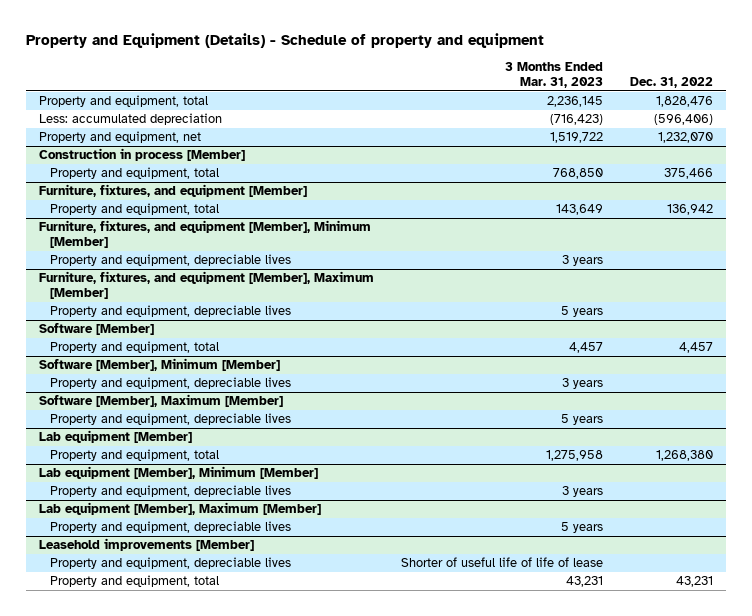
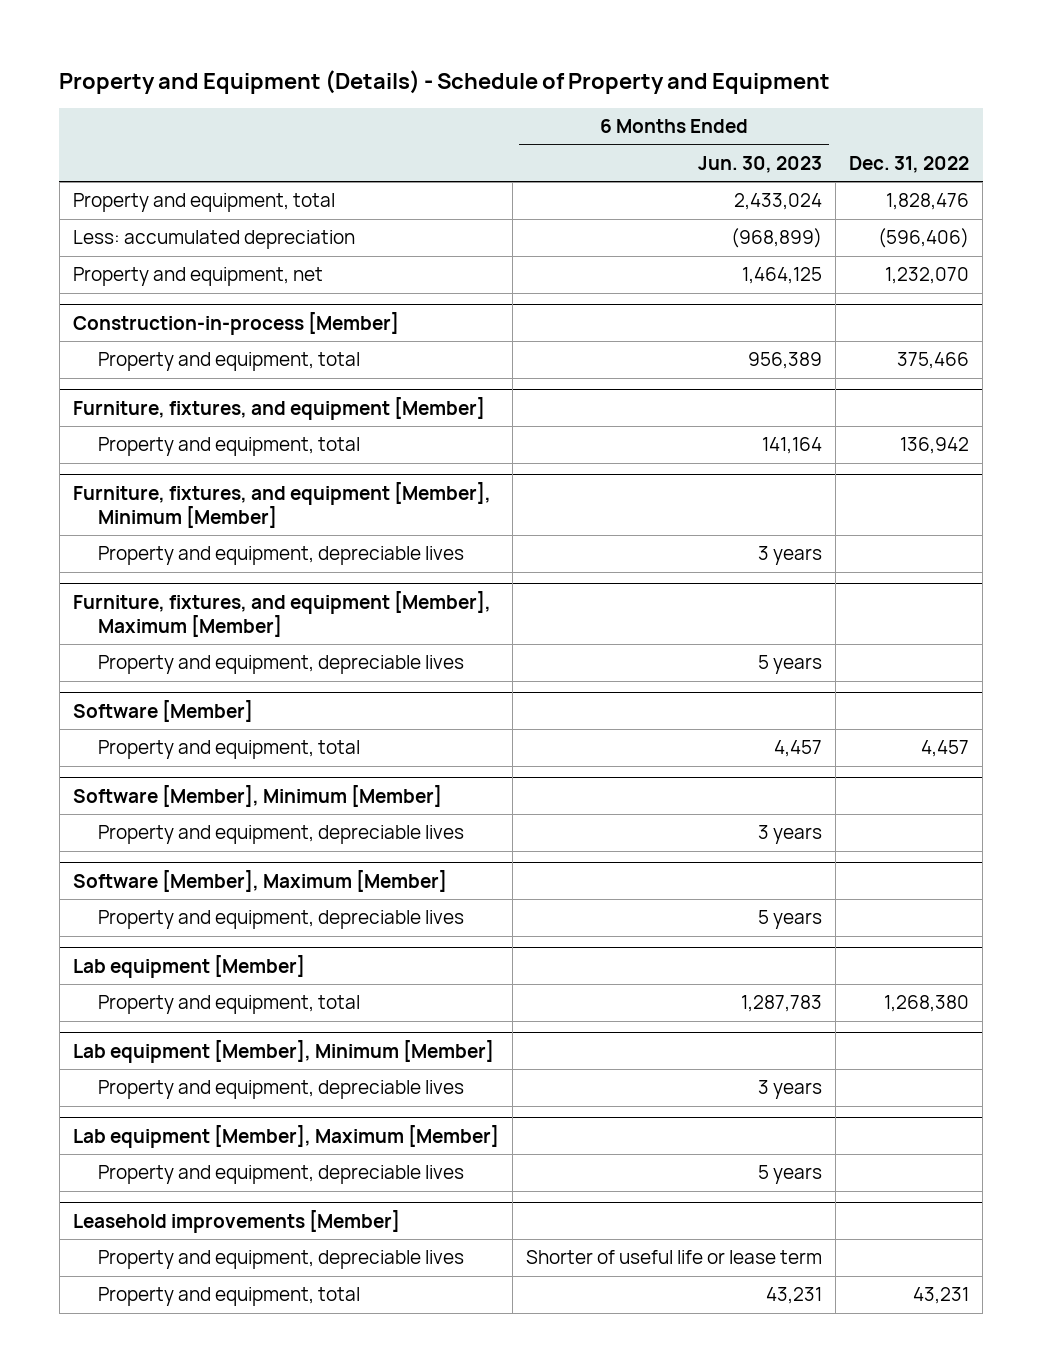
- Property and Equipment (Details) - Schedule of property and equipment
+ Property and Equipment (Details) - Schedule of Property and Equipment
- | 3 Months Ended Mar. 31, 2023 | Dec. 31, 2022
+ | 6 Months Ended Jun. 30, 2023 | Dec. 31, 2022
- Construction in process [Member]
+ Construction-in-process [Member]

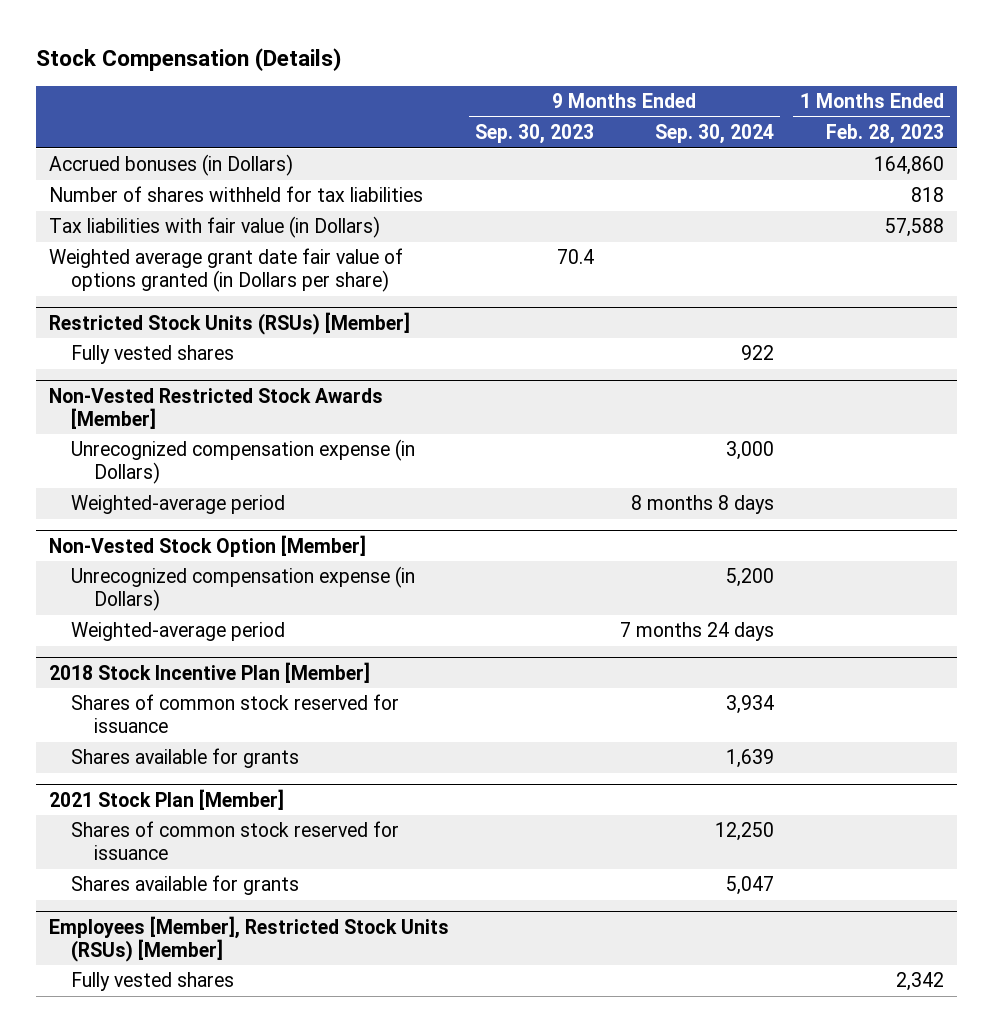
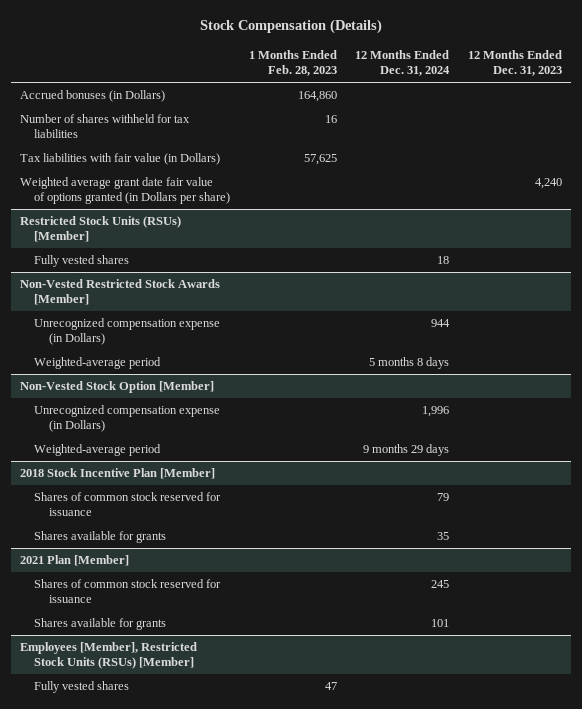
- | 9 Months Ended Sep. 30, 2023 | 9 Months Ended Sep. 30, 2024 | 1 Months Ended Feb. 28, 2023
+ | 1 Months Ended Feb. 28, 2023 | 12 Months Ended Dec. 31, 2024 | 12 Months Ended Dec. 31, 2023
- Number of shares withheld for tax liabilities | | | 818
- Tax liabilities with fair value (in Dollars) | | | 57,588
+ Number of shares withheld for tax liabilities | 16 | |
+ Tax liabilities with fair value (in Dollars) | 57,625 | |
- 2021 Stock Plan [Member]
+ 2021 Plan [Member]
@ Employees [Member], Restricted Stock Units (RSUs) [Member]
- Fully vested shares | | | 2,342
+ Fully vested shares | 47 | |

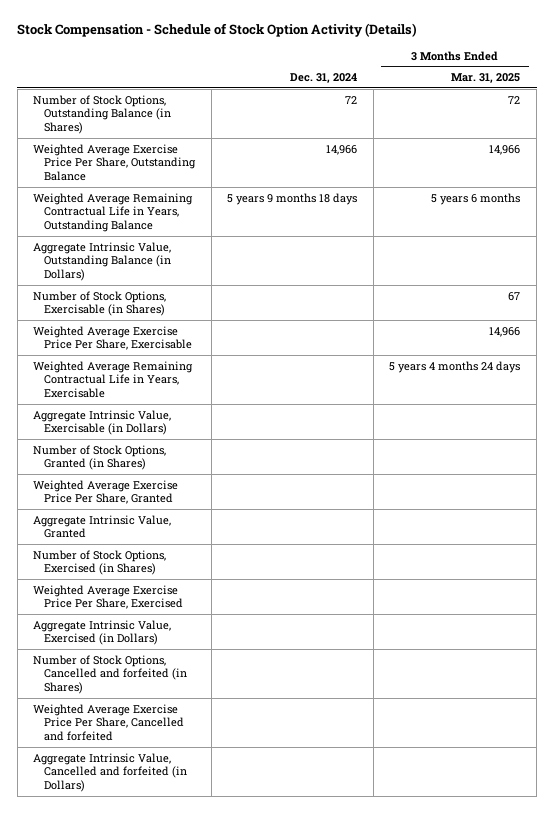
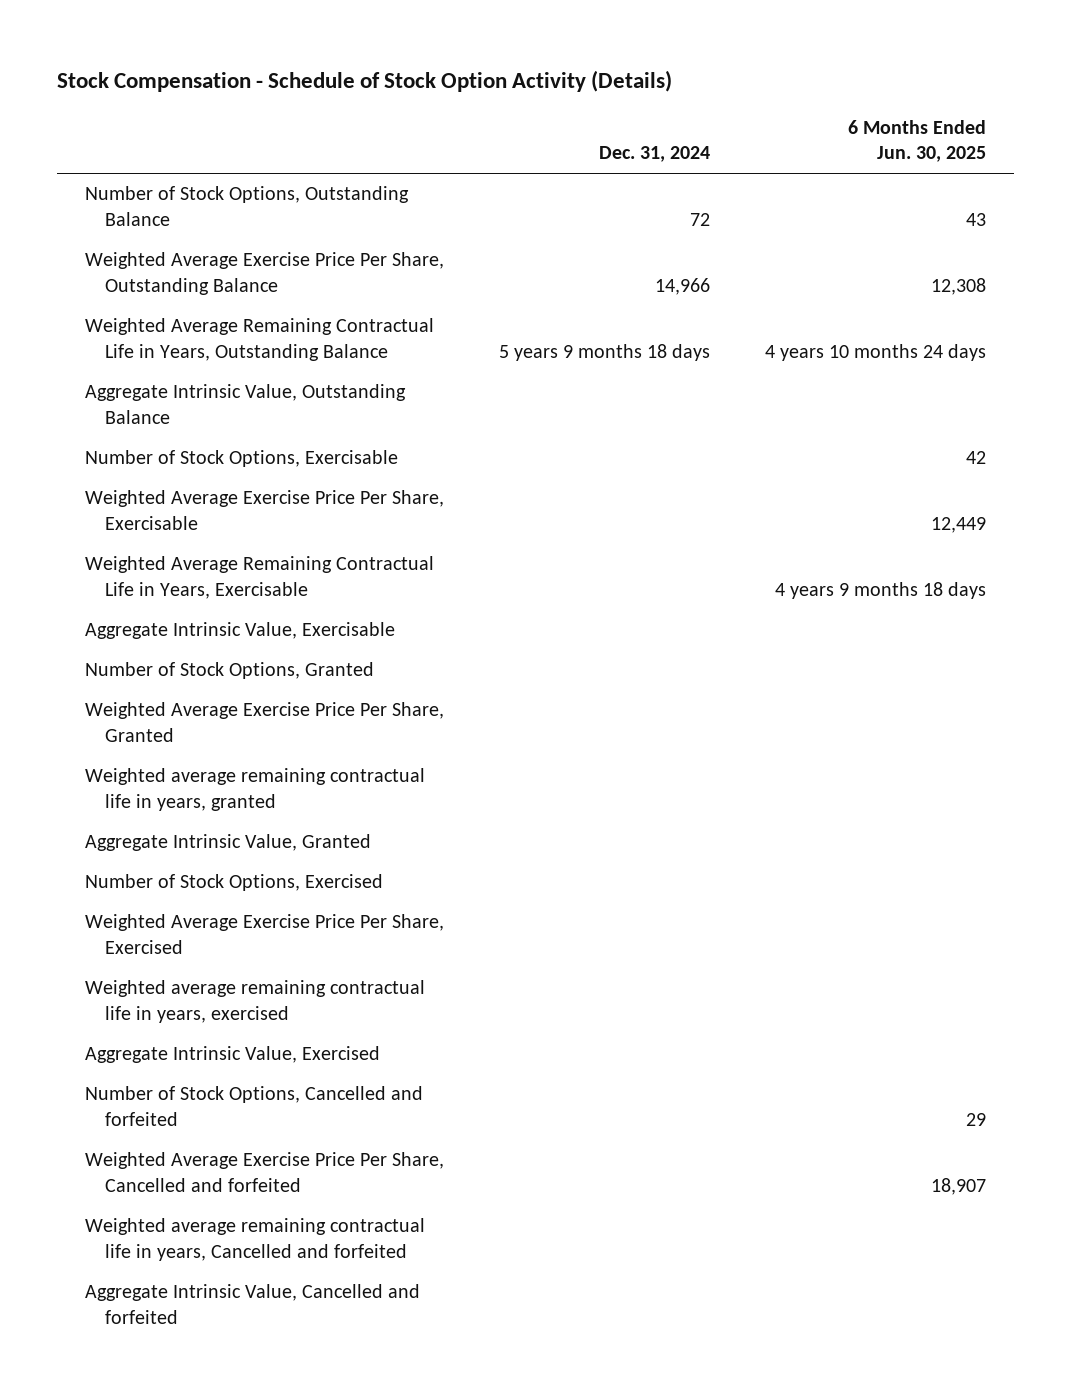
- | Dec. 31, 2024 | 3 Months Ended Mar. 31, 2025
+ | Dec. 31, 2024 | 6 Months Ended Jun. 30, 2025
- Number of Stock Options, Outstanding Balance (in Shares) | 72 | 72
+ Number of Stock Options, Outstanding Balance | 72 | 43
- Aggregate Intrinsic Value, Outstanding Balance (in Dollars)
- Number of Stock Options, Exercisable (in Shares) | | 67
+ Aggregate Intrinsic Value, Outstanding Balance
+ Number of Stock Options, Exercisable | | 42
- Aggregate Intrinsic Value, Exercisable (in Dollars)
- Number of Stock Options, Granted (in Shares)
+ Aggregate Intrinsic Value, Exercisable
+ Number of Stock Options, Granted
+ Weighted average remaining contractual life in years, granted
- Number of Stock Options, Exercised (in Shares)
+ Number of Stock Options, Exercised
- Aggregate Intrinsic Value, Exercised (in Dollars)
- Number of Stock Options, Cancelled and forfeited (in Shares)
+ Weighted average remaining contractual life in years, exercised
+ Aggregate Intrinsic Value, Exercised
+ Number of Stock Options, Cancelled and forfeited | | 29
- Aggregate Intrinsic Value, Cancelled and forfeited (in Dollars)
+ Weighted average remaining contractual life in years, Cancelled and forfeited
+ Aggregate Intrinsic Value, Cancelled and forfeited

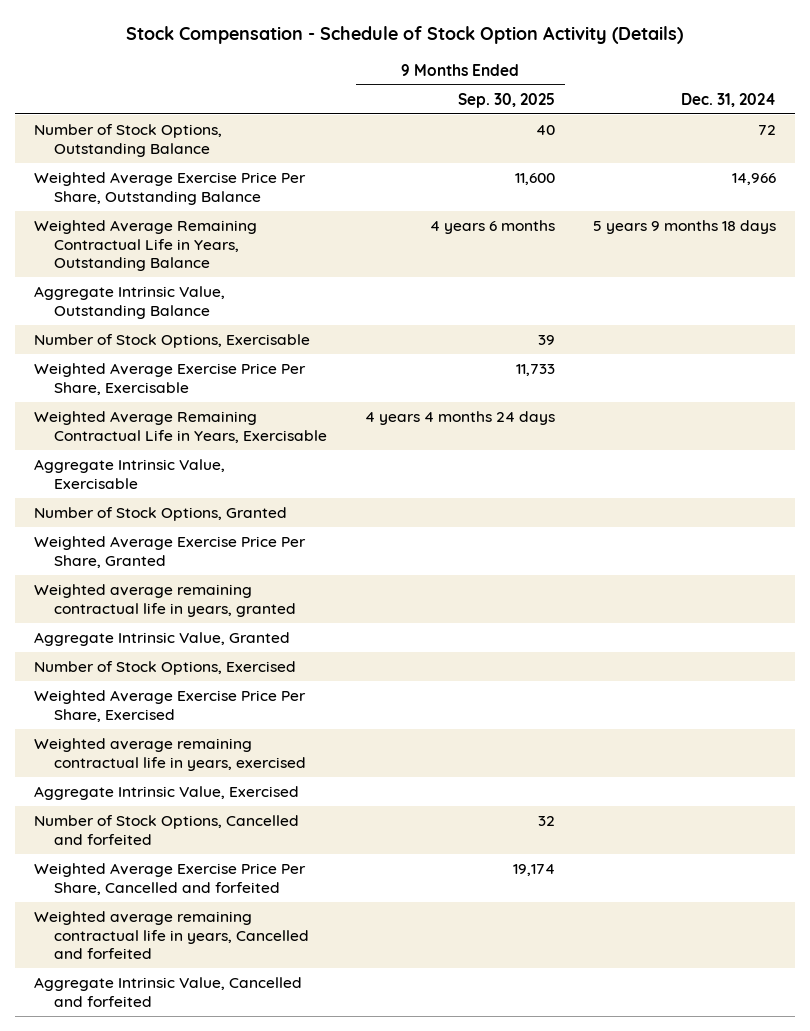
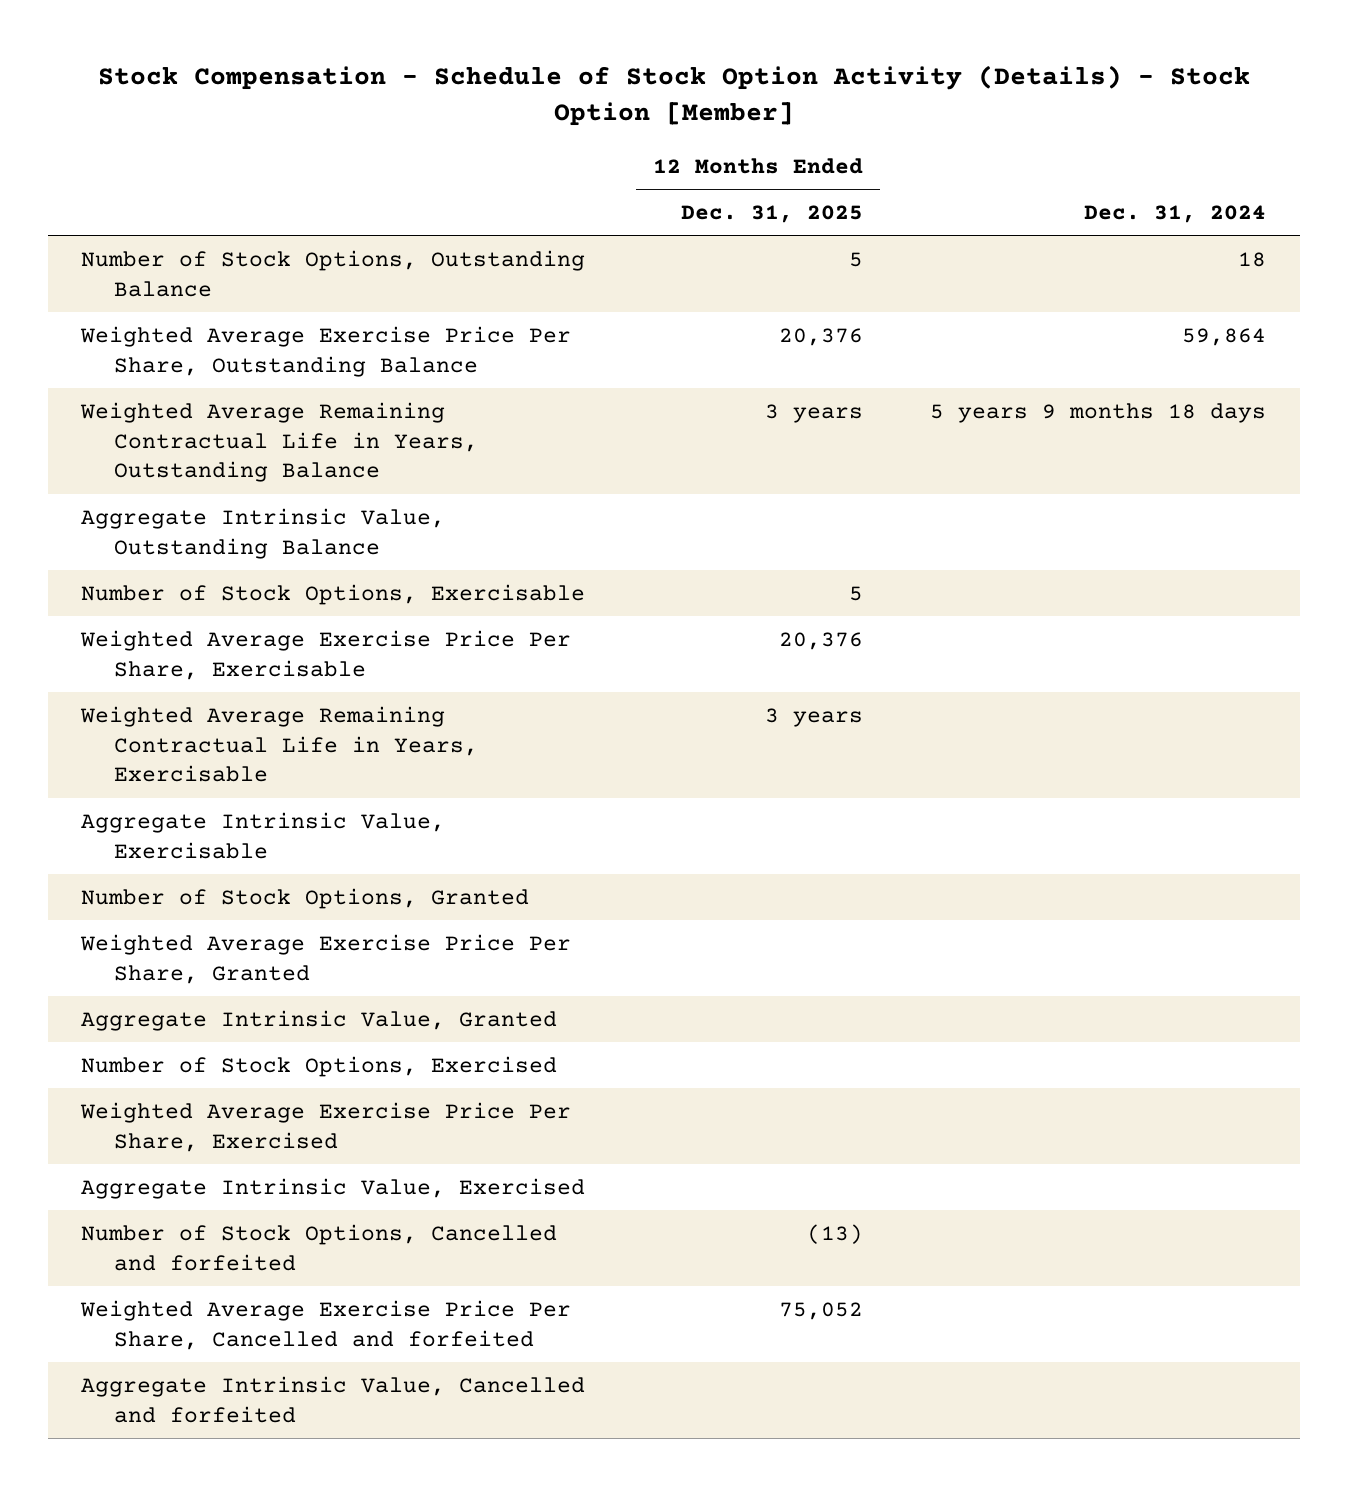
- Stock Compensation - Schedule of Stock Option Activity (Details)
+ Stock Compensation - Schedule of Stock Option Activity (Details) - Stock Option [Member]
- | 9 Months Ended Sep. 30, 2025 | Dec. 31, 2024
+ | 12 Months Ended Dec. 31, 2025 | Dec. 31, 2024
- Number of Stock Options, Outstanding Balance | 40 | 72
- Weighted Average Exercise Price Per Share, Outstanding Balance | 11,600 | 14,966
+ Number of Stock Options, Outstanding Balance | 5 | 18
+ Weighted Average Exercise Price Per Share, Outstanding Balance | 20,376 | 59,864
- Weighted average remaining contractual life in years, granted
- Weighted average remaining contractual life in years, exercised
- Weighted average remaining contractual life in years, Cancelled and forfeited

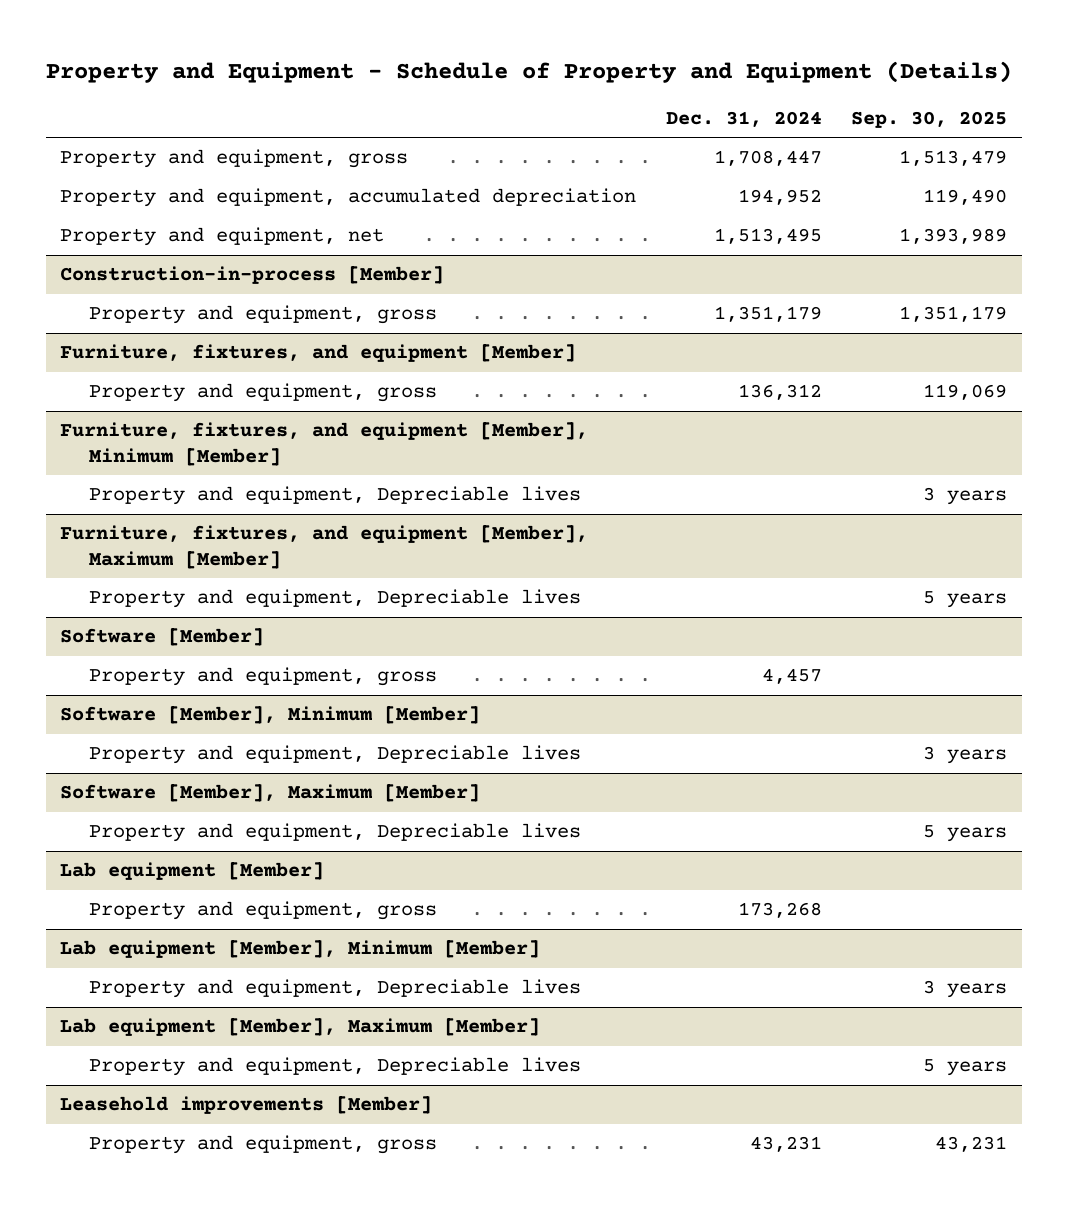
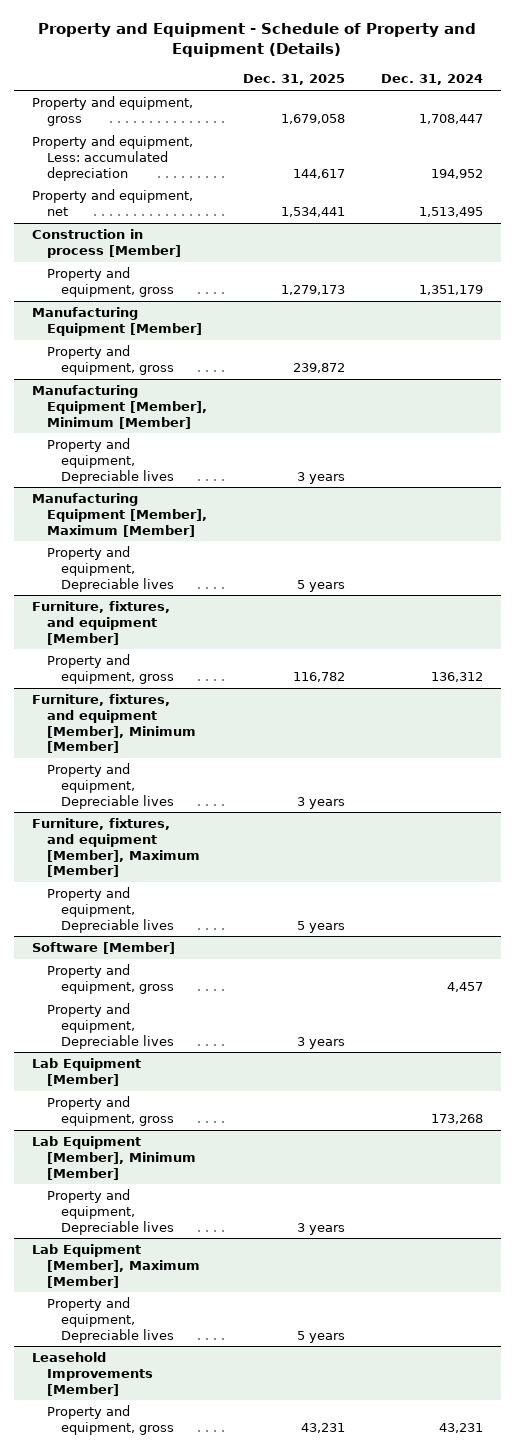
- | Dec. 31, 2024 | Sep. 30, 2025
+ | Dec. 31, 2025 | Dec. 31, 2024
- Property and equipment, accumulated depreciation | 194,952 | 119,490
+ Property and equipment, Less: accumulated depreciation | 144,617 | 194,952
- Construction-in-process [Member]
+ Construction in process [Member]
+ Manufacturing Equipment [Member]
+ Property and equipment, gross | 239,872 |
+ Manufacturing Equipment [Member], Minimum [Member]
+ Property and equipment, Depreciable lives | 3 years |
+ Manufacturing Equipment [Member], Maximum [Member]
+ Property and equipment, Depreciable lives | 5 years |
- Software [Member], Minimum [Member]
- Property and equipment, Depreciable lives | | 3 years
- Software [Member], Maximum [Member]
- Property and equipment, Depreciable lives | | 5 years
- Lab equipment [Member]
@ Software [Member]
+ Property and equipment, Depreciable lives | 3 years |
+ Lab Equipment [Member]
- Lab equipment [Member], Minimum [Member]
+ Lab Equipment [Member], Minimum [Member]
- Lab equipment [Member], Maximum [Member]
+ Lab Equipment [Member], Maximum [Member]
- Leasehold improvements [Member]
+ Leasehold Improvements [Member]

